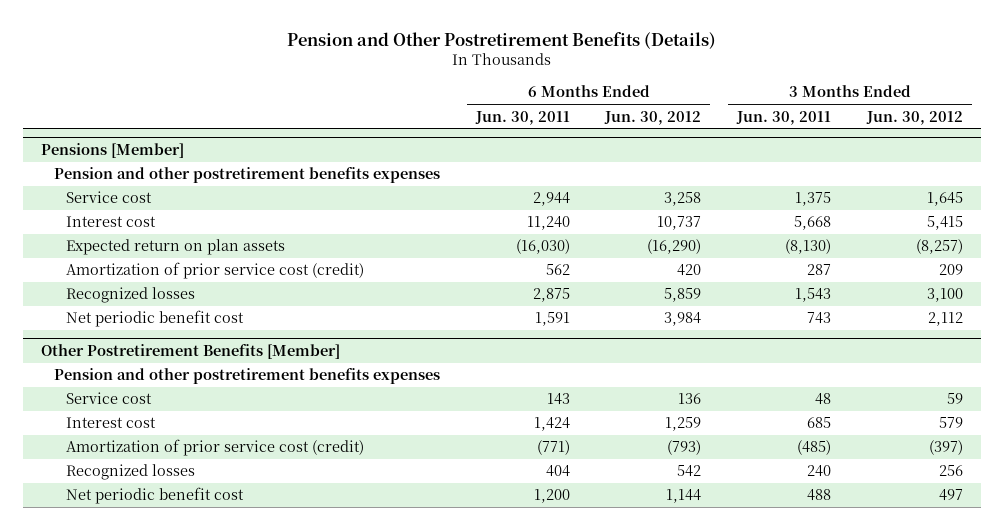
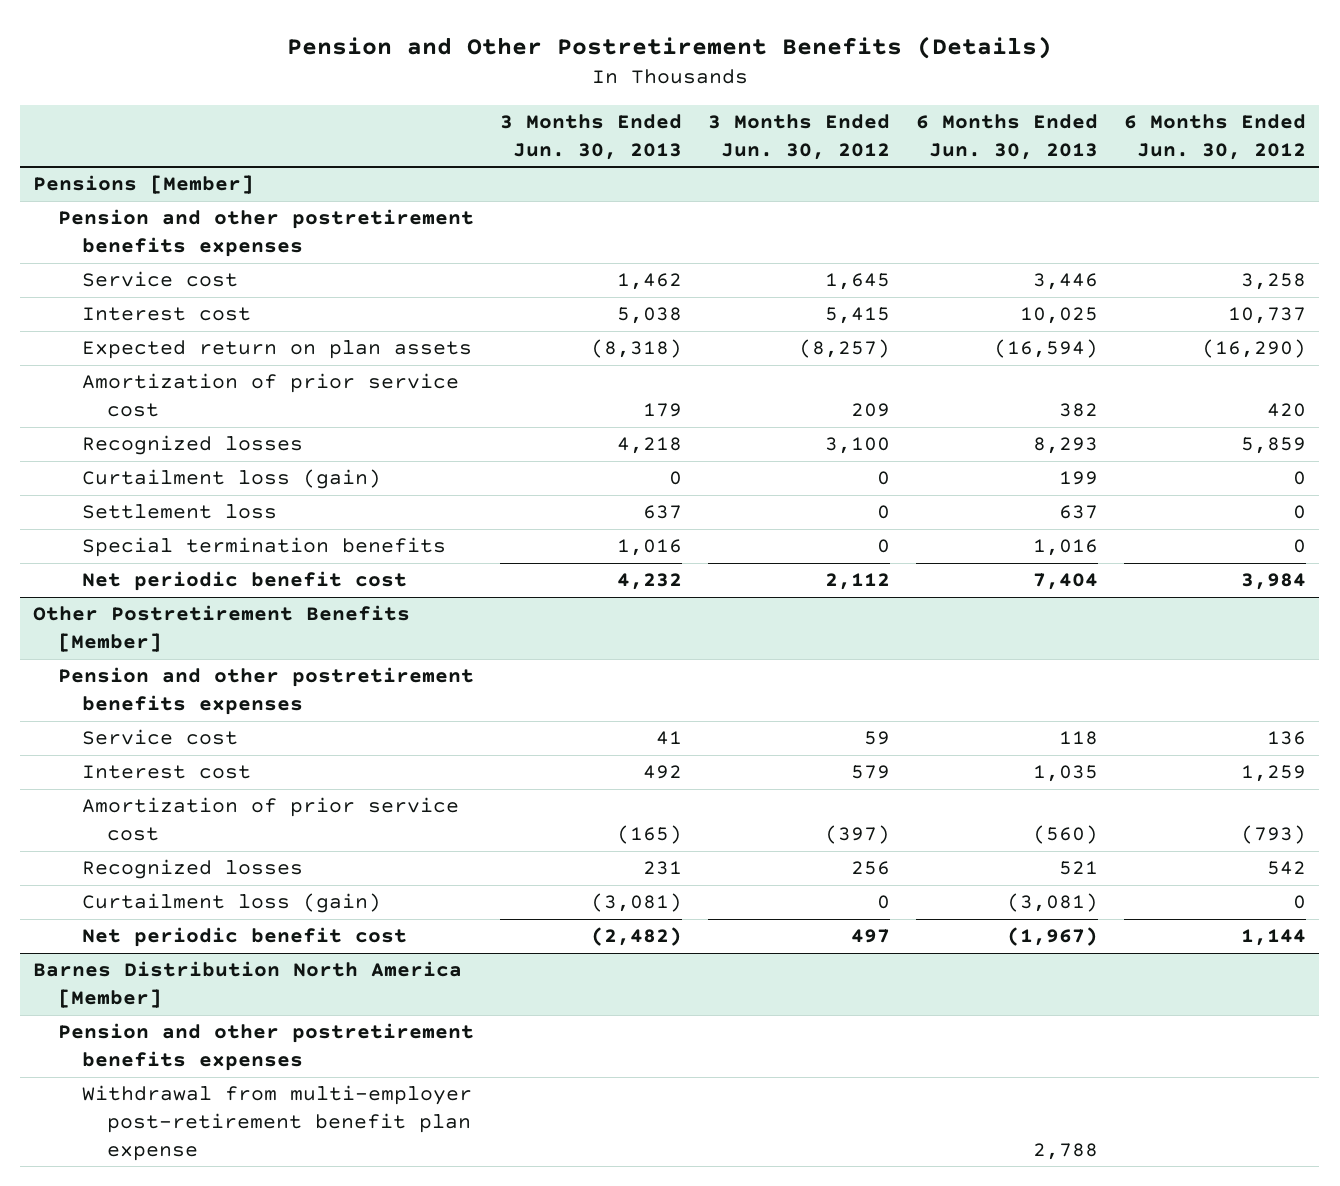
- | 6 Months Ended Jun. 30, 2011 | 6 Months Ended Jun. 30, 2012 | 3 Months Ended Jun. 30, 2011 | 3 Months Ended Jun. 30, 2012
+ | 3 Months Ended Jun. 30, 2013 | 3 Months Ended Jun. 30, 2012 | 6 Months Ended Jun. 30, 2013 | 6 Months Ended Jun. 30, 2012
@ Pensions [Member]
- Amortization of prior service cost (credit) | 562 | 420 | 287 | 209
+ Amortization of prior service cost | 179 | 209 | 382 | 420
+ Curtailment loss (gain) | 0 | 0 | 199 | 0
+ Settlement loss | 637 | 0 | 637 | 0
+ Special termination benefits | 1,016 | 0 | 1,016 | 0
@ Other Postretirement Benefits [Member]
- Amortization of prior service cost (credit) | (771) | (793) | (485) | (397)
+ Amortization of prior service cost | (165) | (397) | (560) | (793)
+ Curtailment loss (gain) | (3,081) | 0 | (3,081) | 0
+ Barnes Distribution North America [Member]
+ Pension and other postretirement benefits expenses
+ Withdrawal from multi-employer post-retirement benefit plan expense | | | 2,788 |

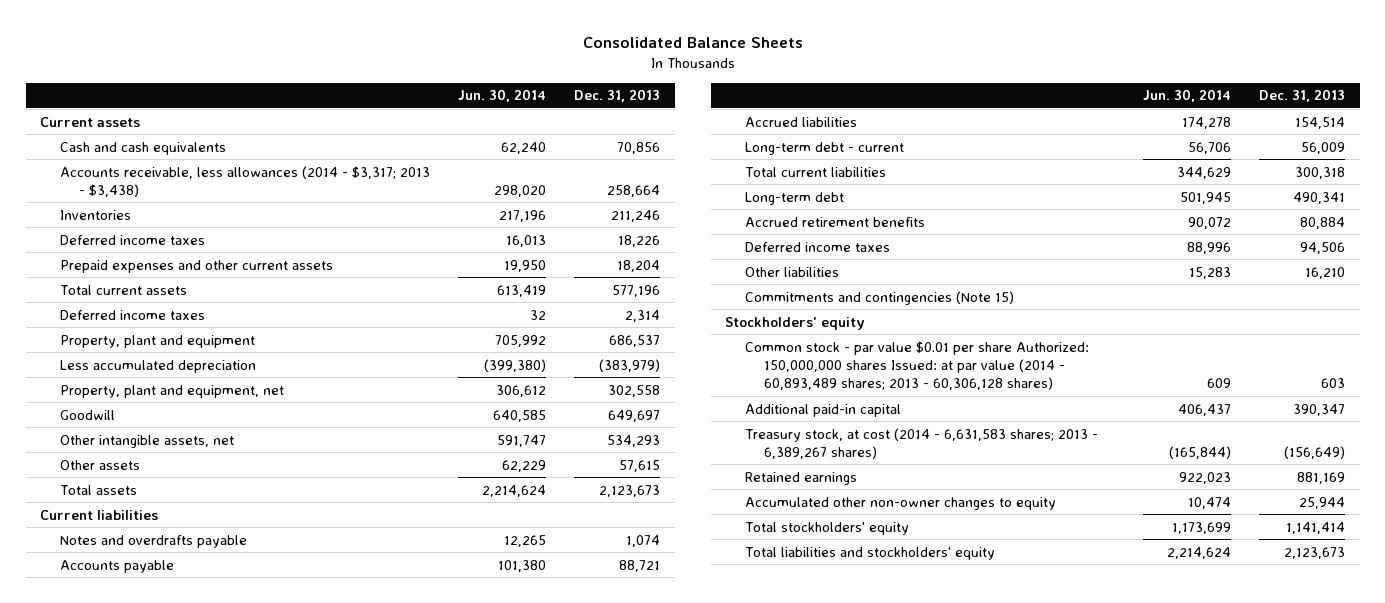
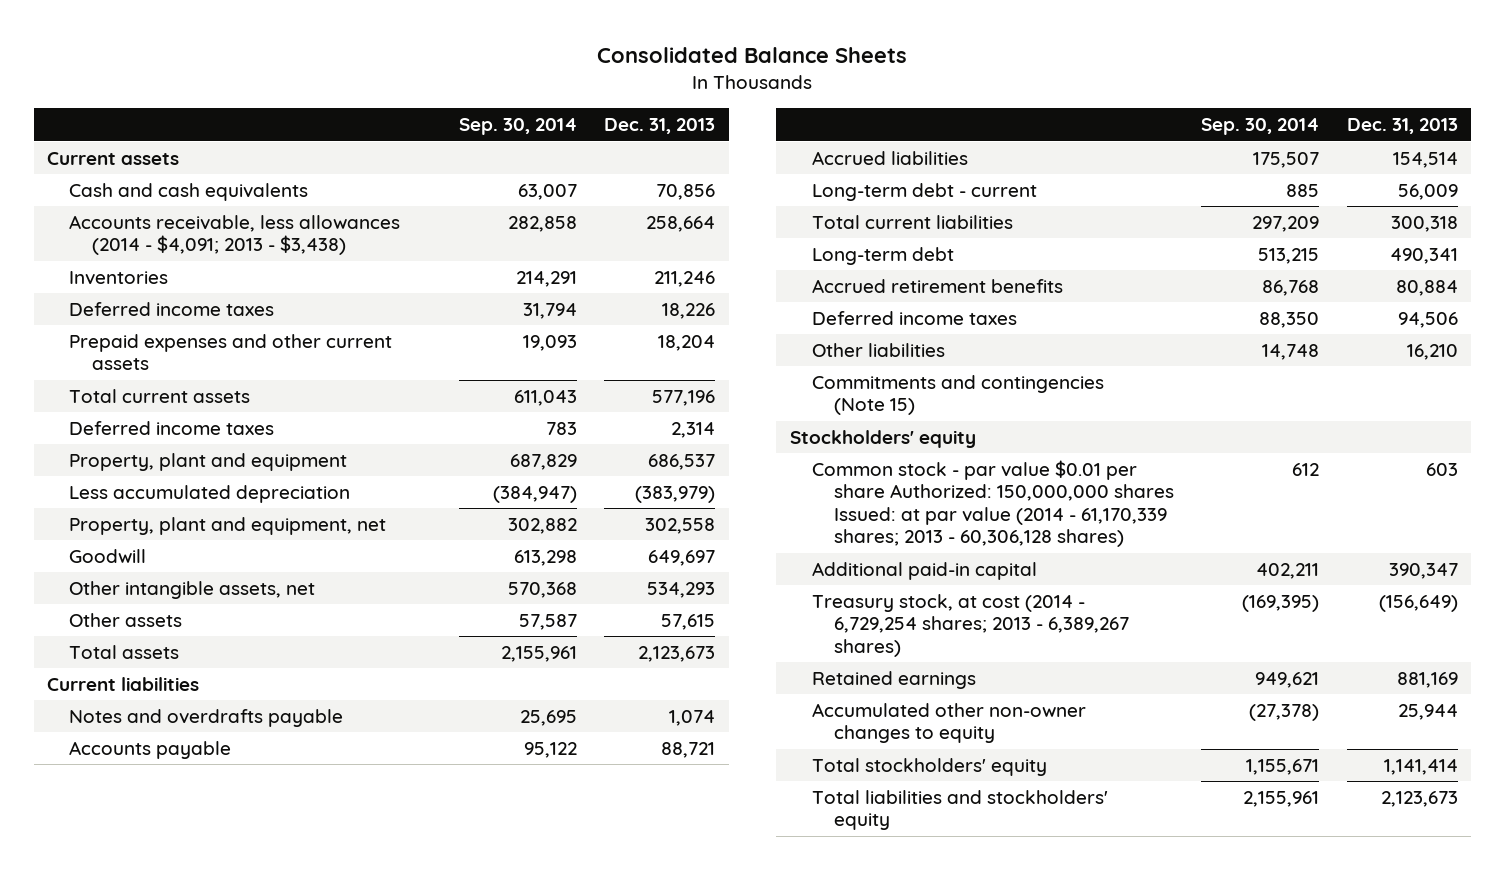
- | Jun. 30, 2014 | Dec. 31, 2013
+ | Sep. 30, 2014 | Dec. 31, 2013
- Accounts receivable, less allowances (2014 - $3,317; 2013 - $3,438) | 298,020 | 258,664
+ Accounts receivable, less allowances (2014 - $4,091; 2013 - $3,438) | 282,858 | 258,664
- Common stock - par value $0.01 per share Authorized: 150,000,000 shares Issued: at par value (2014 - 60,893,489 shares; 2013 - 60,306,128 shares) | 609 | 603
+ Common stock - par value $0.01 per share Authorized: 150,000,000 shares Issued: at par value (2014 - 61,170,339 shares; 2013 - 60,306,128 shares) | 612 | 603
- Treasury stock, at cost (2014 - 6,631,583 shares; 2013 - 6,389,267 shares) | (165,844) | (156,649)
+ Treasury stock, at cost (2014 - 6,729,254 shares; 2013 - 6,389,267 shares) | (169,395) | (156,649)

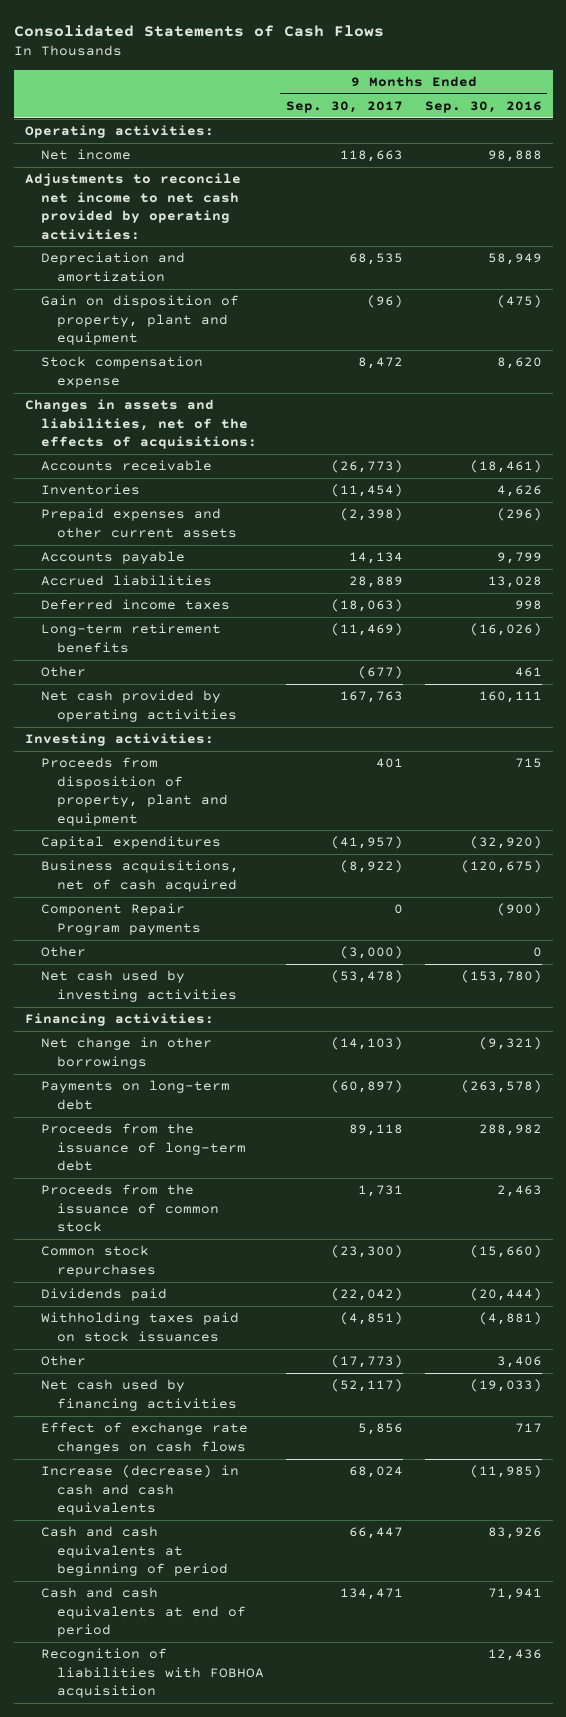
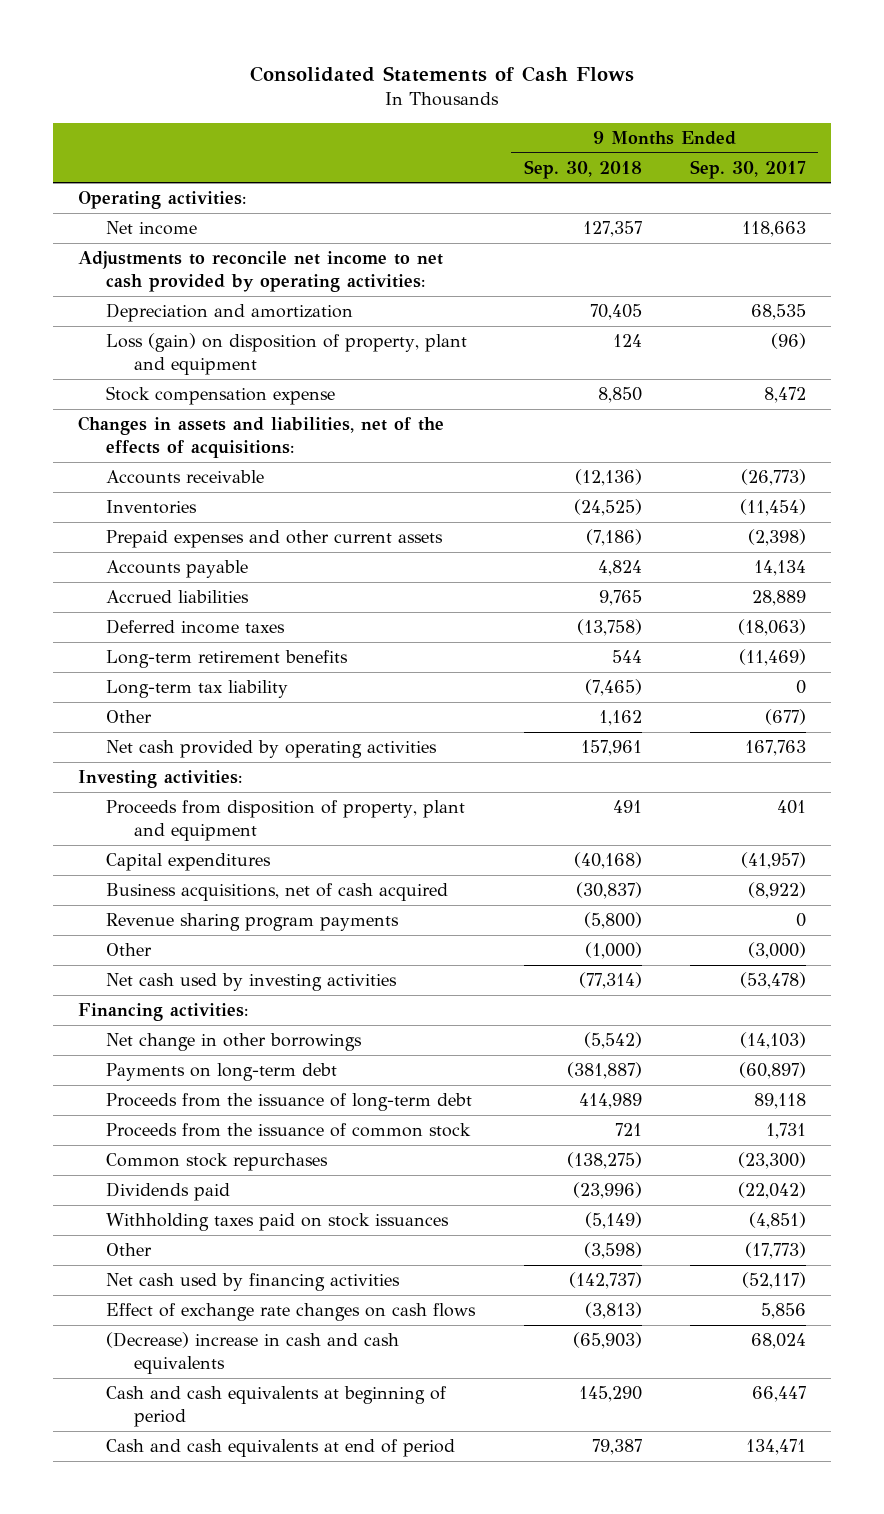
- | 9 Months Ended Sep. 30, 2017 | 9 Months Ended Sep. 30, 2016
+ | 9 Months Ended Sep. 30, 2018 | 9 Months Ended Sep. 30, 2017
- Gain on disposition of property, plant and equipment | (96) | (475)
+ Loss (gain) on disposition of property, plant and equipment | 124 | (96)
+ Long-term tax liability | (7,465) | 0
- Component Repair Program payments | 0 | (900)
+ Revenue sharing program payments | (5,800) | 0
- Increase (decrease) in cash and cash equivalents | 68,024 | (11,985)
+ (Decrease) increase in cash and cash equivalents | (65,903) | 68,024
- Recognition of liabilities with FOBHOA acquisition | | 12,436

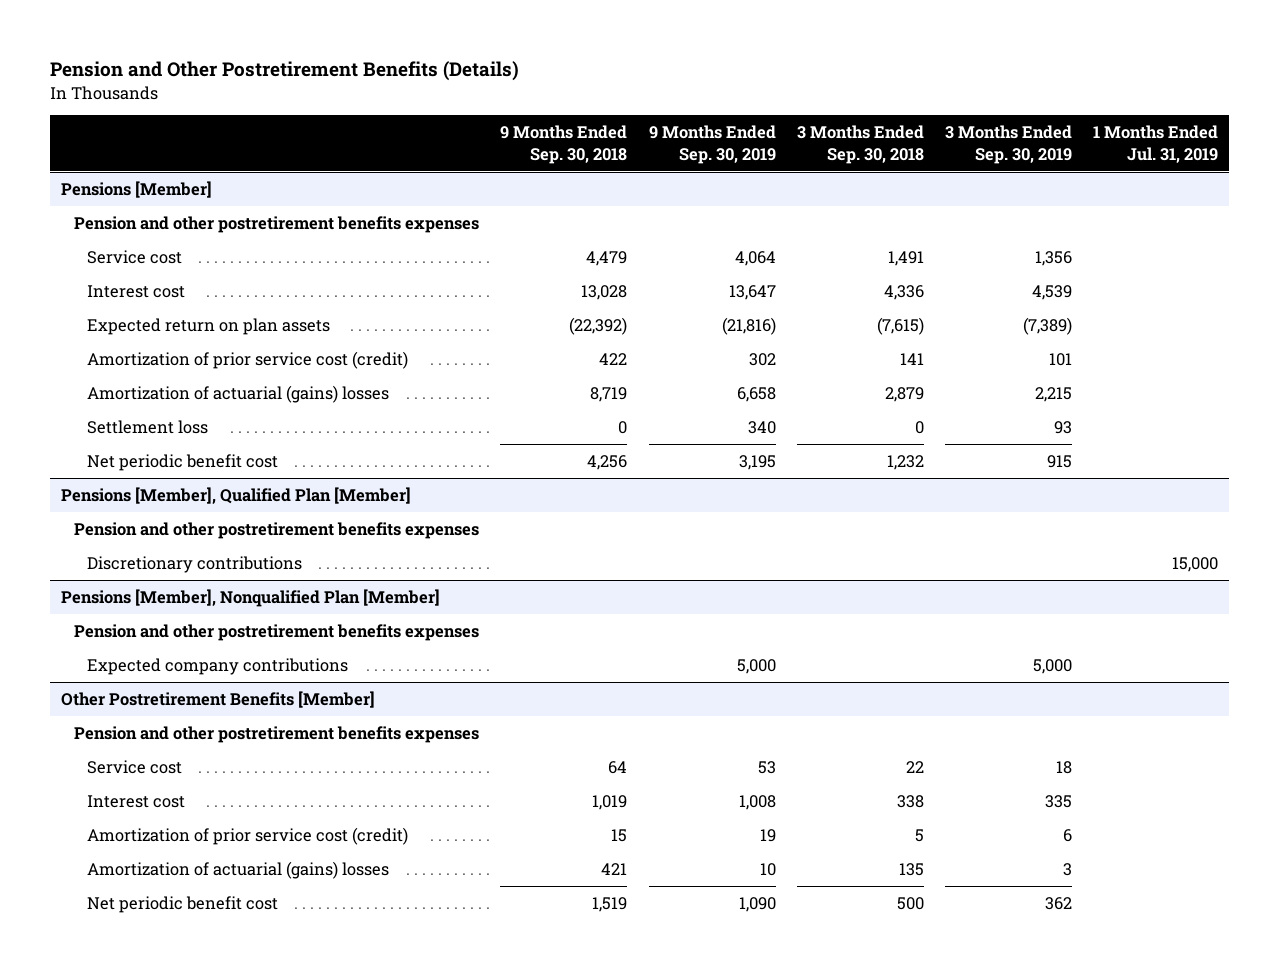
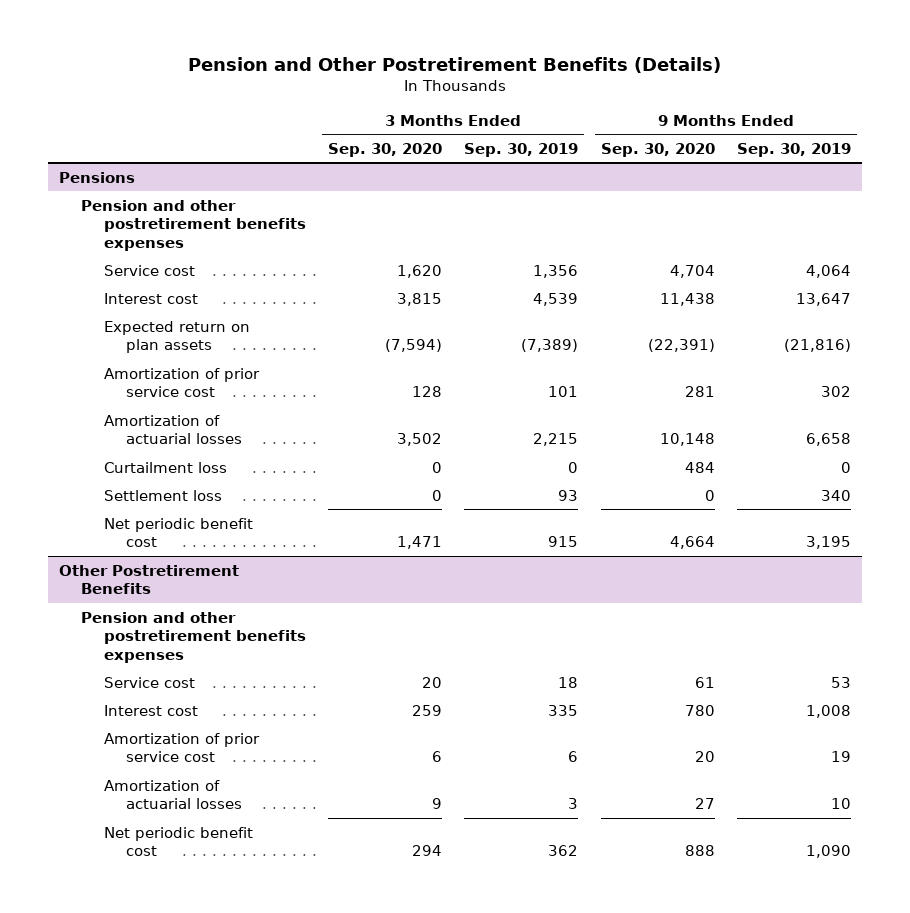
- | 9 Months Ended Sep. 30, 2018 | 9 Months Ended Sep. 30, 2019 | 3 Months Ended Sep. 30, 2018 | 3 Months Ended Sep. 30, 2019 | 1 Months Ended Jul. 31, 2019
+ | 3 Months Ended Sep. 30, 2020 | 3 Months Ended Sep. 30, 2019 | 9 Months Ended Sep. 30, 2020 | 9 Months Ended Sep. 30, 2019
- Pensions [Member]
+ Pensions
- Amortization of prior service cost (credit) | 422 | 302 | 141 | 101 |
- Amortization of actuarial (gains) losses | 8,719 | 6,658 | 2,879 | 2,215 |
+ Amortization of prior service cost | 128 | 101 | 281 | 302
+ Amortization of actuarial losses | 3,502 | 2,215 | 10,148 | 6,658
+ Curtailment loss | 0 | 0 | 484 | 0
- Pensions [Member], Qualified Plan [Member]
- Pension and other postretirement benefits expenses
- Discretionary contributions | | | | | 15,000
- Pensions [Member], Nonqualified Plan [Member]
- Pension and other postretirement benefits expenses
- Expected company contributions | | 5,000 | | 5,000 |
- Other Postretirement Benefits [Member]
+ Other Postretirement Benefits
- Amortization of prior service cost (credit) | 15 | 19 | 5 | 6 |
- Amortization of actuarial (gains) losses | 421 | 10 | 135 | 3 |
+ Amortization of prior service cost | 6 | 6 | 20 | 19
+ Amortization of actuarial losses | 9 | 3 | 27 | 10

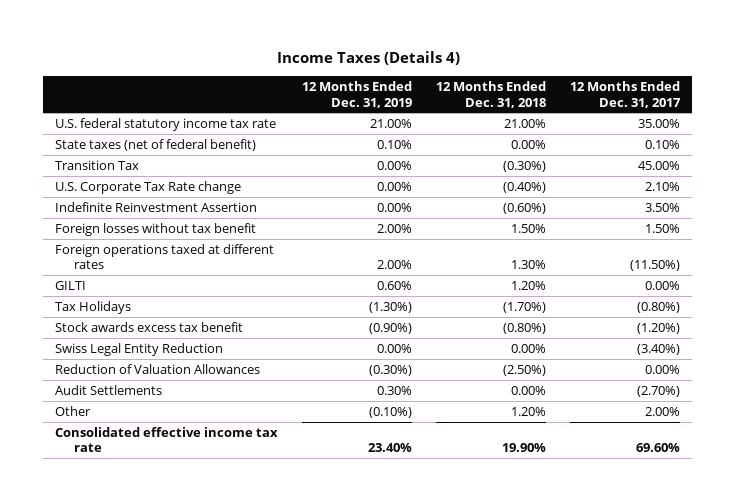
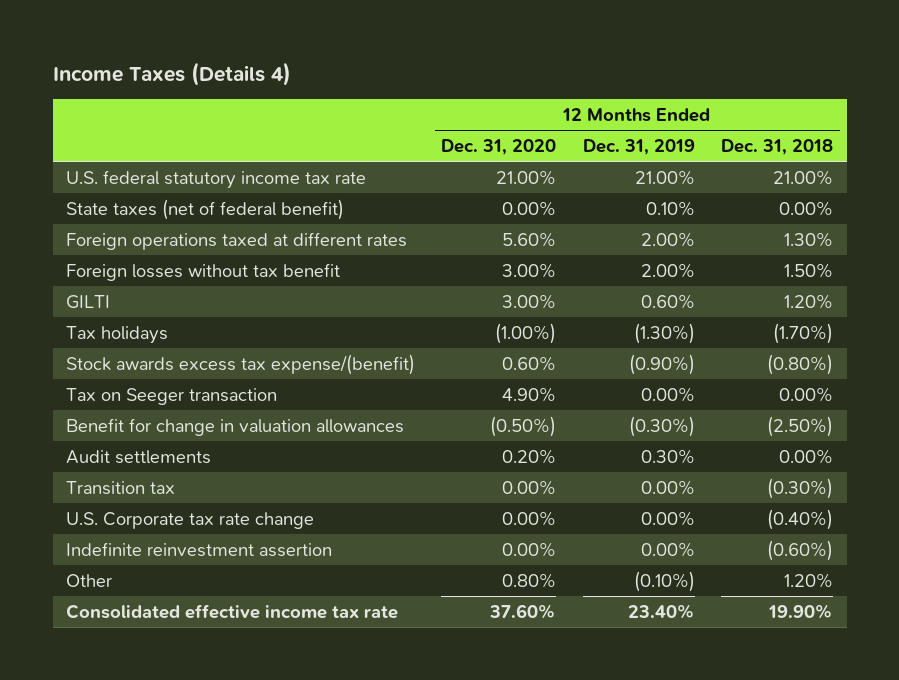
- | 12 Months Ended Dec. 31, 2019 | 12 Months Ended Dec. 31, 2018 | 12 Months Ended Dec. 31, 2017
+ | 12 Months Ended Dec. 31, 2020 | 12 Months Ended Dec. 31, 2019 | 12 Months Ended Dec. 31, 2018
- Transition Tax | 0.00% | (0.30%) | 45.00%
- U.S. Corporate Tax Rate change | 0.00% | (0.40%) | 2.10%
- Indefinite Reinvestment Assertion | 0.00% | (0.60%) | 3.50%
moved down: Foreign losses without tax benefit | 3.00% | 2.00% | 1.50%
- Tax Holidays | (1.30%) | (1.70%) | (0.80%)
- Stock awards excess tax benefit | (0.90%) | (0.80%) | (1.20%)
- Swiss Legal Entity Reduction | 0.00% | 0.00% | (3.40%)
- Reduction of Valuation Allowances | (0.30%) | (2.50%) | 0.00%
- Audit Settlements | 0.30% | 0.00% | (2.70%)
+ Tax holidays | (1.00%) | (1.30%) | (1.70%)
+ Stock awards excess tax expense/(benefit) | 0.60% | (0.90%) | (0.80%)
+ Tax on Seeger transaction | 4.90% | 0.00% | 0.00%
+ Benefit for change in valuation allowances | (0.50%) | (0.30%) | (2.50%)
+ Audit settlements | 0.20% | 0.30% | 0.00%
+ Transition tax | 0.00% | 0.00% | (0.30%)
+ U.S. Corporate tax rate change | 0.00% | 0.00% | (0.40%)
+ Indefinite reinvestment assertion | 0.00% | 0.00% | (0.60%)

